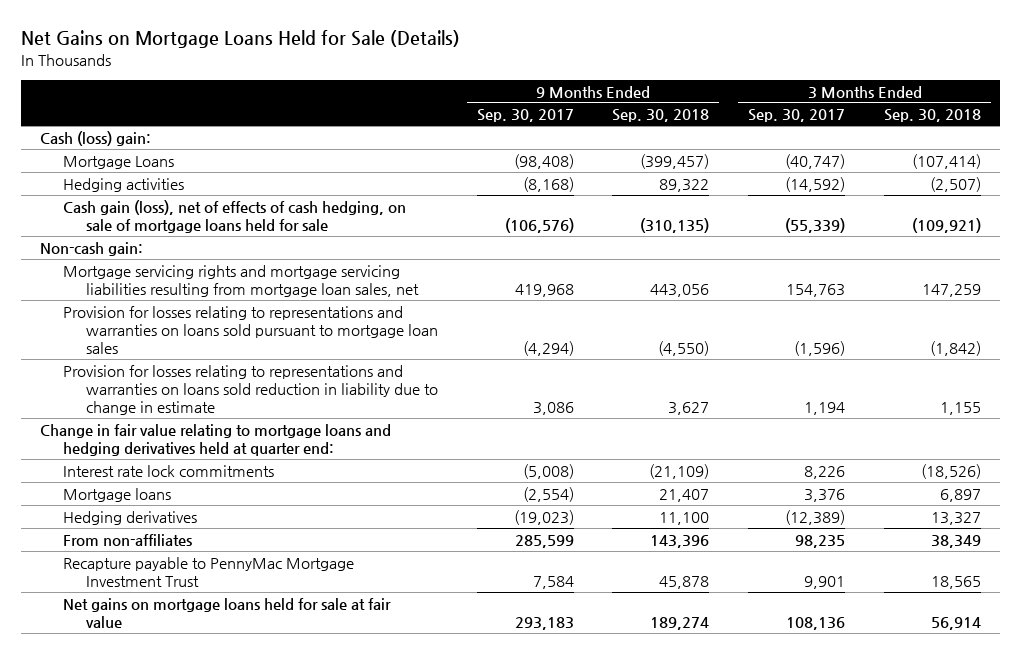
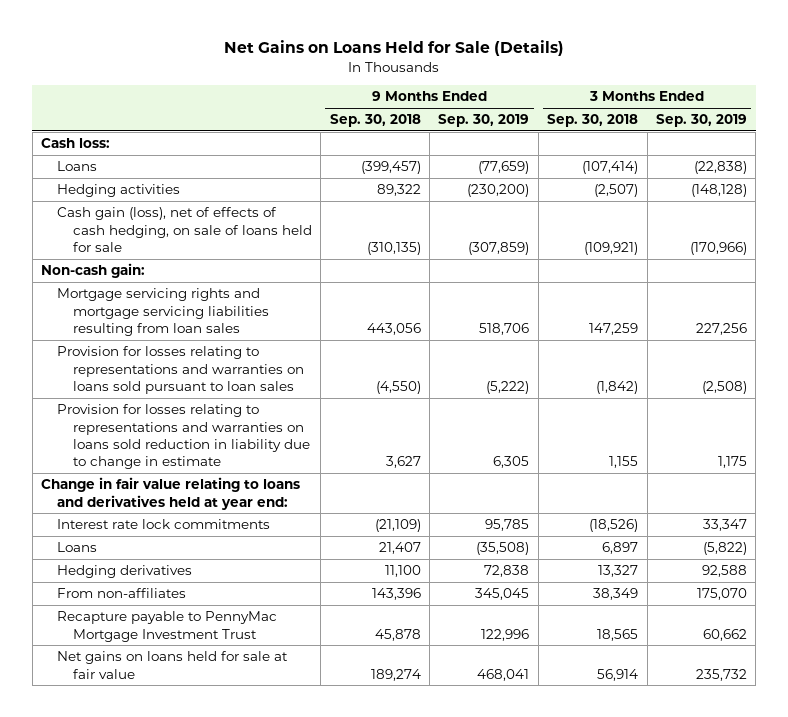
- Net Gains on Mortgage Loans Held for Sale (Details)
+ Net Gains on Loans Held for Sale (Details)
- | 9 Months Ended Sep. 30, 2017 | 9 Months Ended Sep. 30, 2018 | 3 Months Ended Sep. 30, 2017 | 3 Months Ended Sep. 30, 2018
+ | 9 Months Ended Sep. 30, 2018 | 9 Months Ended Sep. 30, 2019 | 3 Months Ended Sep. 30, 2018 | 3 Months Ended Sep. 30, 2019
- Cash (loss) gain:
- Mortgage Loans | (98,408) | (399,457) | (40,747) | (107,414)
+ Cash loss:
+ Loans | (399,457) | (77,659) | (107,414) | (22,838)
- Cash gain (loss), net of effects of cash hedging, on sale of mortgage loans held for sale | (106,576) | (310,135) | (55,339) | (109,921)
+ Cash gain (loss), net of effects of cash hedging, on sale of loans held for sale | (310,135) | (307,859) | (109,921) | (170,966)
- Mortgage servicing rights and mortgage servicing liabilities resulting from mortgage loan sales, net | 419,968 | 443,056 | 154,763 | 147,259
- Provision for losses relating to representations and warranties on loans sold pursuant to mortgage loan sales | (4,294) | (4,550) | (1,596) | (1,842)
+ Mortgage servicing rights and mortgage servicing liabilities resulting from loan sales | 443,056 | 518,706 | 147,259 | 227,256
+ Provision for losses relating to representations and warranties on loans sold pursuant to loan sales | (4,550) | (5,222) | (1,842) | (2,508)
- Change in fair value relating to mortgage loans and hedging derivatives held at quarter end:
+ Change in fair value relating to loans and derivatives held at year end:
- Mortgage loans | (2,554) | 21,407 | 3,376 | 6,897
+ Loans | 21,407 | (35,508) | 6,897 | (5,822)
- Net gains on mortgage loans held for sale at fair value | 293,183 | 189,274 | 108,136 | 56,914
+ Net gains on loans held for sale at fair value | 189,274 | 468,041 | 56,914 | 235,732

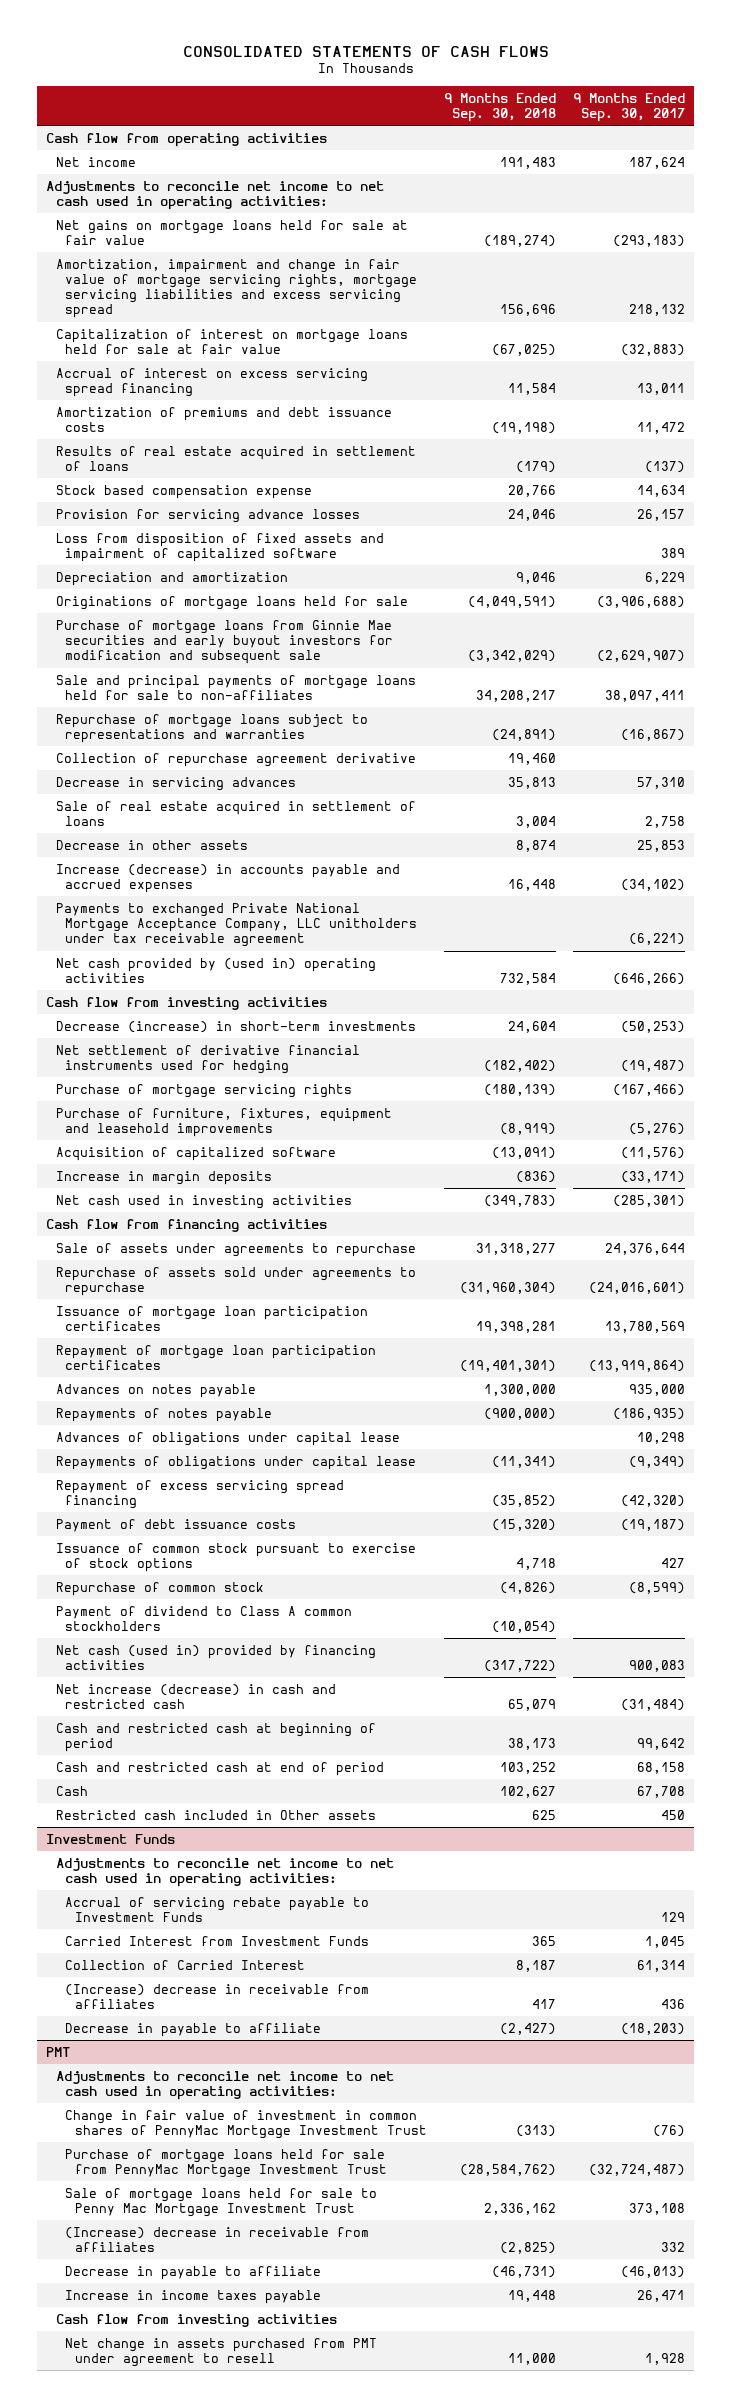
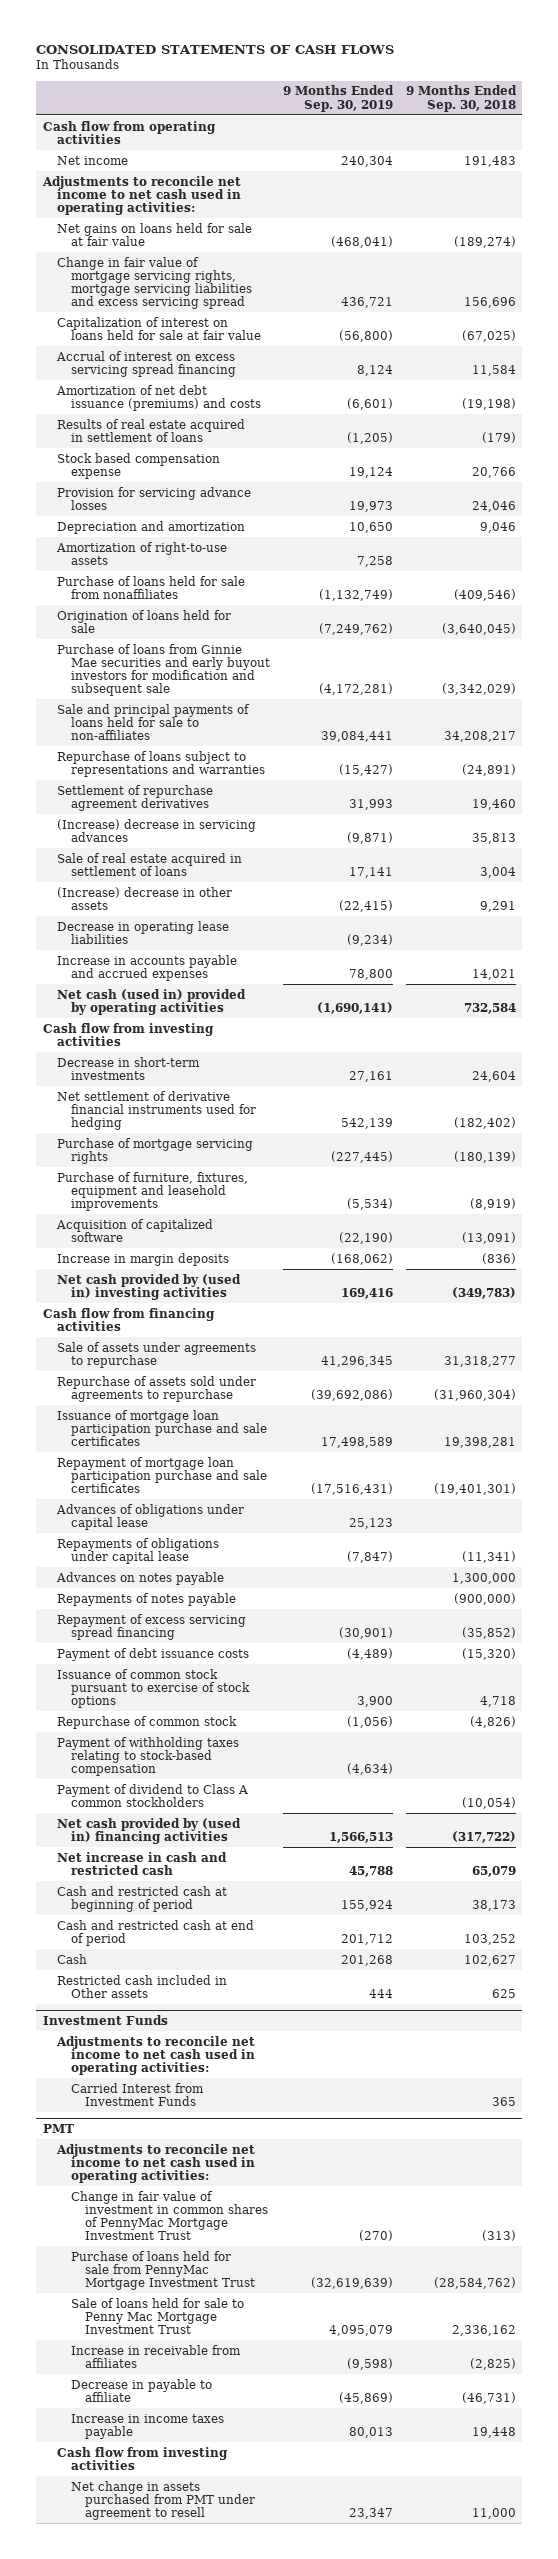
- | 9 Months Ended Sep. 30, 2018 | 9 Months Ended Sep. 30, 2017
+ | 9 Months Ended Sep. 30, 2019 | 9 Months Ended Sep. 30, 2018
- Net gains on mortgage loans held for sale at fair value | (189,274) | (293,183)
- Amortization, impairment and change in fair value of mortgage servicing rights, mortgage servicing liabilities and excess servicing spread | 156,696 | 218,132
- Capitalization of interest on mortgage loans held for sale at fair value | (67,025) | (32,883)
+ Net gains on loans held for sale at fair value | (468,041) | (189,274)
+ Change in fair value of mortgage servicing rights, mortgage servicing liabilities and excess servicing spread | 436,721 | 156,696
+ Capitalization of interest on loans held for sale at fair value | (56,800) | (67,025)
- Amortization of premiums and debt issuance costs | (19,198) | 11,472
+ Amortization of net debt issuance (premiums) and costs | (6,601) | (19,198)
- Loss from disposition of fixed assets and impairment of capitalized software | | 389
- Originations of mortgage loans held for sale | (4,049,591) | (3,906,688)
- Purchase of mortgage loans from Ginnie Mae securities and early buyout investors for modification and subsequent sale | (3,342,029) | (2,629,907)
- Sale and principal payments of mortgage loans held for sale to non-affiliates | 34,208,217 | 38,097,411
- Repurchase of mortgage loans subject to representations and warranties | (24,891) | (16,867)
- Collection of repurchase agreement derivative | 19,460 |
- Decrease in servicing advances | 35,813 | 57,310
+ Amortization of right-to-use assets | 7,258 |
+ Purchase of loans held for sale from nonaffiliates | (1,132,749) | (409,546)
+ Origination of loans held for sale | (7,249,762) | (3,640,045)
+ Purchase of loans from Ginnie Mae securities and early buyout investors for modification and subsequent sale | (4,172,281) | (3,342,029)
+ Sale and principal payments of loans held for sale to non-affiliates | 39,084,441 | 34,208,217
+ Repurchase of loans subject to representations and warranties | (15,427) | (24,891)
+ Settlement of repurchase agreement derivatives | 31,993 | 19,460
+ (Increase) decrease in servicing advances | (9,871) | 35,813
- Decrease in other assets | 8,874 | 25,853
- Increase (decrease) in accounts payable and accrued expenses | 16,448 | (34,102)
- Payments to exchanged Private National Mortgage Acceptance Company, LLC unitholders under tax receivable agreement | | (6,221)
- Net cash provided by (used in) operating activities | 732,584 | (646,266)
+ (Increase) decrease in other assets | (22,415) | 9,291
+ Decrease in operating lease liabilities | (9,234) |
+ Increase in accounts payable and accrued expenses | 78,800 | 14,021
+ Net cash (used in) provided by operating activities | (1,690,141) | 732,584
- Decrease (increase) in short-term investments | 24,604 | (50,253)
+ Decrease in short-term investments | 27,161 | 24,604
- Net cash used in investing activities | (349,783) | (285,301)
+ Net cash provided by (used in) investing activities | 169,416 | (349,783)
- Issuance of mortgage loan participation certificates | 19,398,281 | 13,780,569
- Repayment of mortgage loan participation certificates | (19,401,301) | (13,919,864)
+ Issuance of mortgage loan participation purchase and sale certificates | 17,498,589 | 19,398,281
+ Repayment of mortgage loan participation purchase and sale certificates | (17,516,431) | (19,401,301)
moved down: Advances on notes payable | | 1,300,000
moved down: Repayments of notes payable | | (900,000)
+ Payment of withholding taxes relating to stock-based compensation | (4,634) |
- Net cash (used in) provided by financing activities | (317,722) | 900,083
- Net increase (decrease) in cash and restricted cash | 65,079 | (31,484)
+ Net cash provided by (used in) financing activities | 1,566,513 | (317,722)
+ Net increase in cash and restricted cash | 45,788 | 65,079
@ Investment Funds
- Accrual of servicing rebate payable to Investment Funds | | 129
- Collection of Carried Interest | 8,187 | 61,314
- (Increase) decrease in receivable from affiliates | 417 | 436
- Decrease in payable to affiliate | (2,427) | (18,203)
@ PMT
- Purchase of mortgage loans held for sale from PennyMac Mortgage Investment Trust | (28,584,762) | (32,724,487)
- Sale of mortgage loans held for sale to Penny Mac Mortgage Investment Trust | 2,336,162 | 373,108
- (Increase) decrease in receivable from affiliates | (2,825) | 332
+ Purchase of loans held for sale from PennyMac Mortgage Investment Trust | (32,619,639) | (28,584,762)
+ Sale of loans held for sale to Penny Mac Mortgage Investment Trust | 4,095,079 | 2,336,162
+ Increase in receivable from affiliates | (9,598) | (2,825)

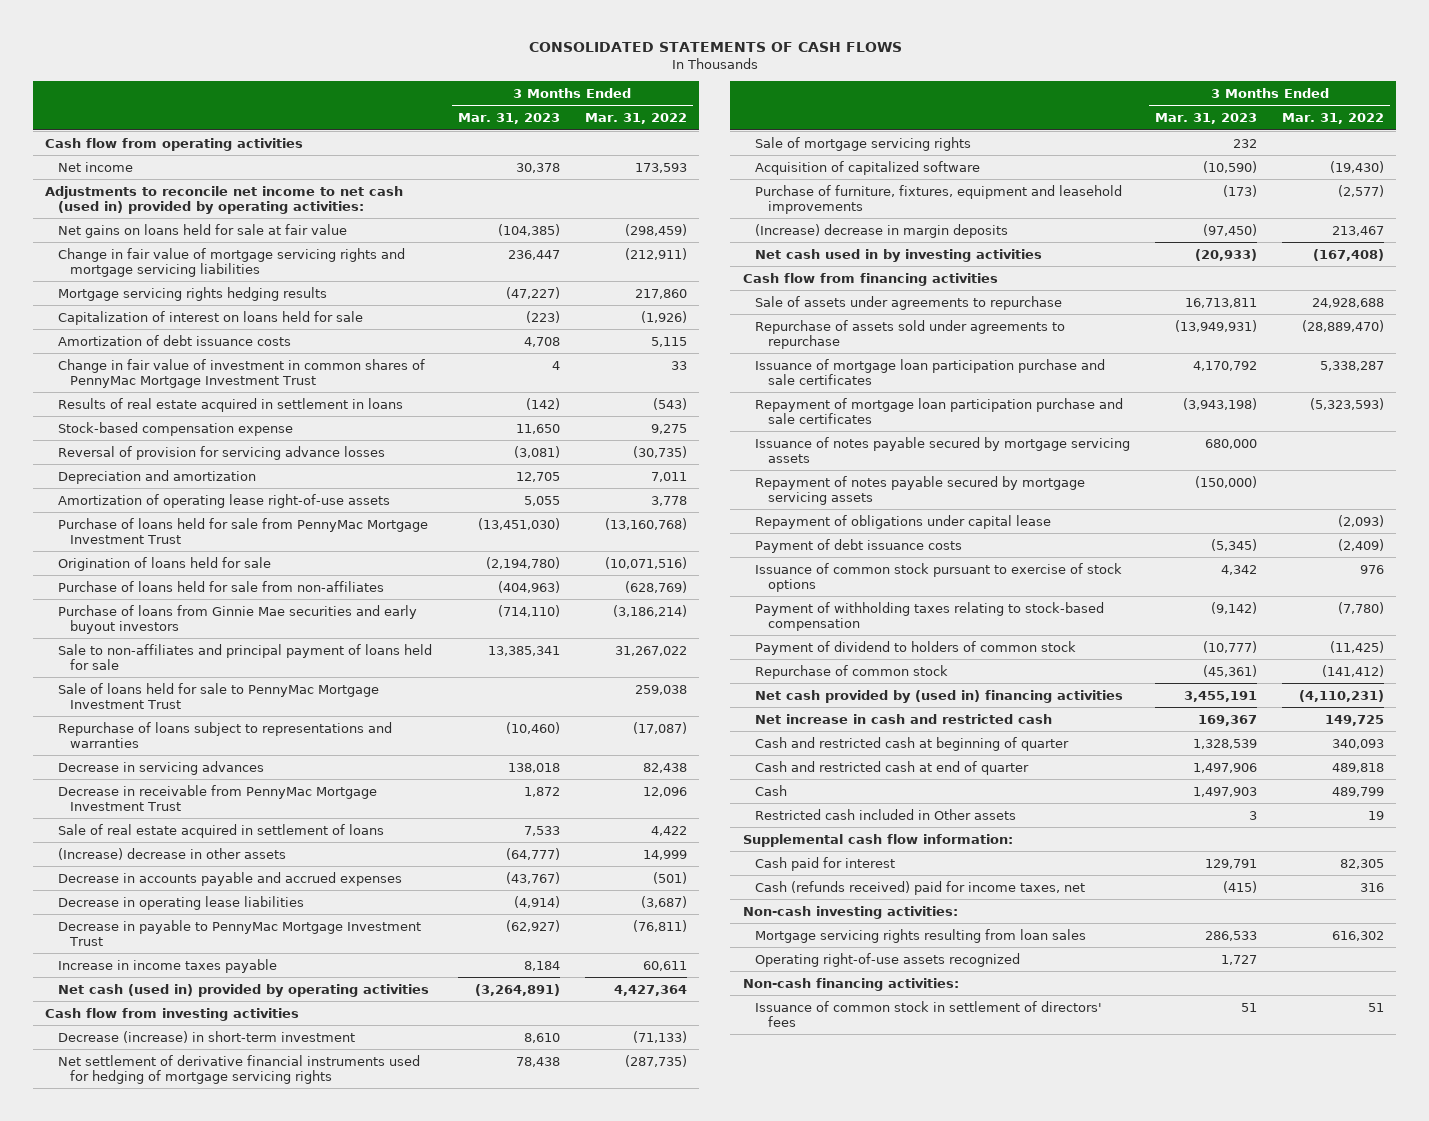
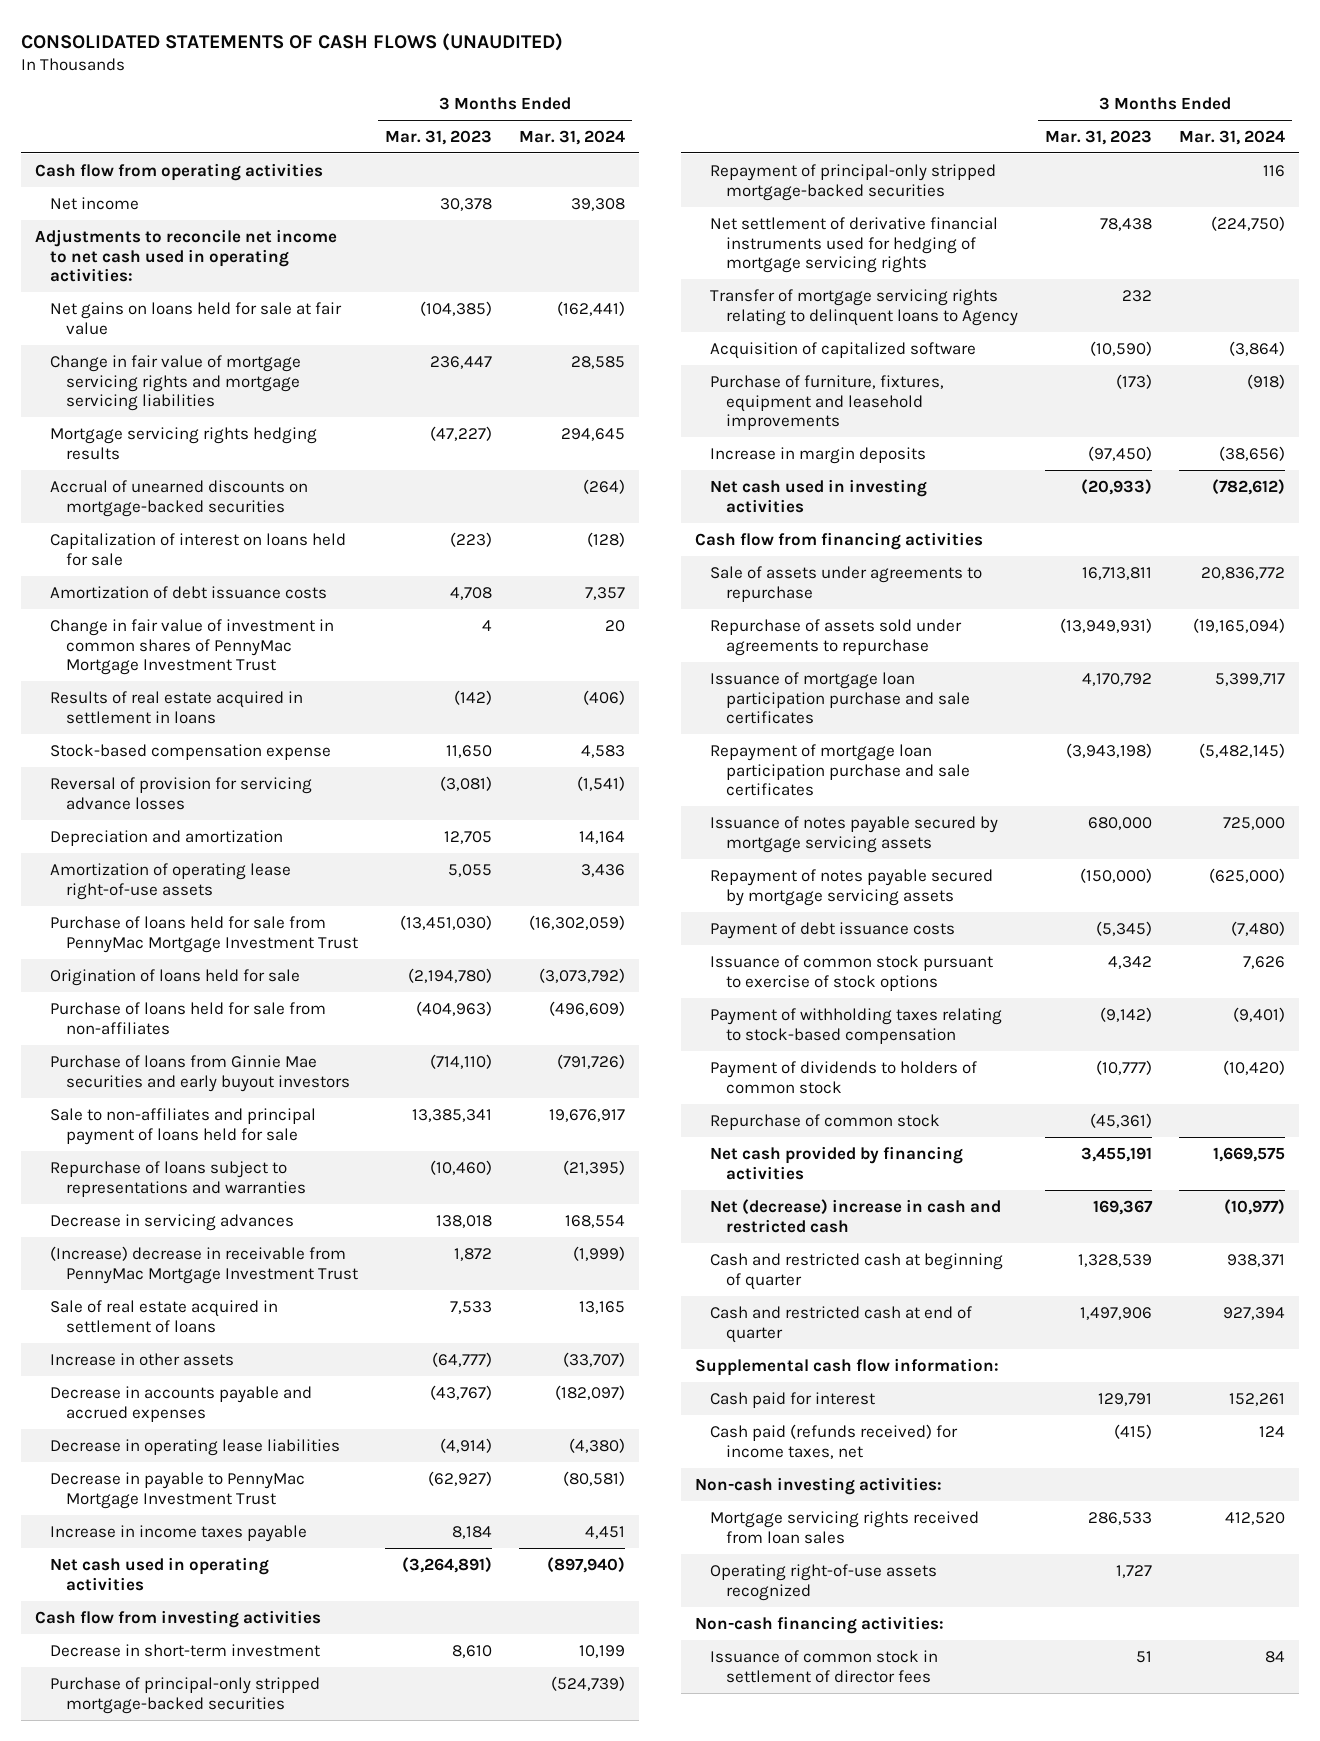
- CONSOLIDATED STATEMENTS OF CASH FLOWS
+ CONSOLIDATED STATEMENTS OF CASH FLOWS (UNAUDITED)
- | 3 Months Ended Mar. 31, 2023 | 3 Months Ended Mar. 31, 2022
+ | 3 Months Ended Mar. 31, 2023 | 3 Months Ended Mar. 31, 2024
- Adjustments to reconcile net income to net cash (used in) provided by operating activities:
+ Adjustments to reconcile net income to net cash used in operating activities:
+ Accrual of unearned discounts on mortgage-backed securities | | (264)
- Sale of loans held for sale to PennyMac Mortgage Investment Trust | | 259,038
- Decrease in receivable from PennyMac Mortgage Investment Trust | 1,872 | 12,096
+ (Increase) decrease in receivable from PennyMac Mortgage Investment Trust | 1,872 | (1,999)
- (Increase) decrease in other assets | (64,777) | 14,999
+ Increase in other assets | (64,777) | (33,707)
- Net cash (used in) provided by operating activities | (3,264,891) | 4,427,364
+ Net cash used in operating activities | (3,264,891) | (897,940)
- Decrease (increase) in short-term investment | 8,610 | (71,133)
+ Decrease in short-term investment | 8,610 | 10,199
+ Purchase of principal-only stripped mortgage-backed securities | | (524,739)
+ Repayment of principal-only stripped mortgage-backed securities | | 116
- Sale of mortgage servicing rights | 232 |
+ Transfer of mortgage servicing rights relating to delinquent loans to Agency | 232 |
- (Increase) decrease in margin deposits | (97,450) | 213,467
- Net cash used in by investing activities | (20,933) | (167,408)
+ Increase in margin deposits | (97,450) | (38,656)
+ Net cash used in investing activities | (20,933) | (782,612)
- Repayment of obligations under capital lease | | (2,093)
- Payment of dividend to holders of common stock | (10,777) | (11,425)
+ Payment of dividends to holders of common stock | (10,777) | (10,420)
- Net cash provided by (used in) financing activities | 3,455,191 | (4,110,231)
- Net increase in cash and restricted cash | 169,367 | 149,725
+ Net cash provided by financing activities | 3,455,191 | 1,669,575
+ Net (decrease) increase in cash and restricted cash | 169,367 | (10,977)
- Cash | 1,497,903 | 489,799
- Restricted cash included in Other assets | 3 | 19
- Cash (refunds received) paid for income taxes, net | (415) | 316
+ Cash paid (refunds received) for income taxes, net | (415) | 124
- Mortgage servicing rights resulting from loan sales | 286,533 | 616,302
+ Mortgage servicing rights received from loan sales | 286,533 | 412,520
- Issuance of common stock in settlement of directors' fees | 51 | 51
+ Issuance of common stock in settlement of director fees | 51 | 84

